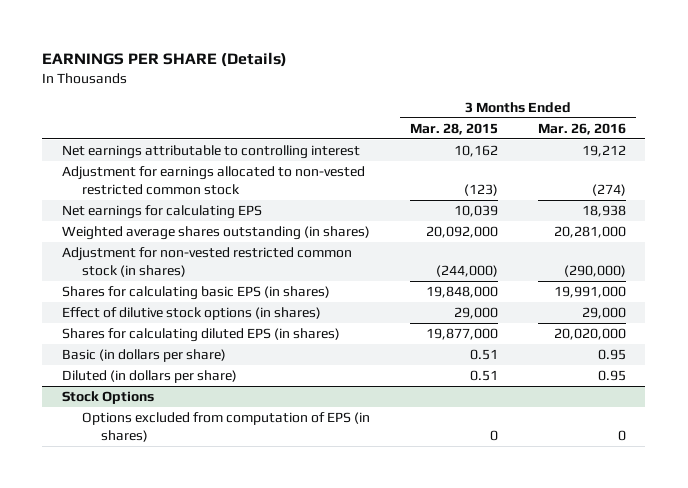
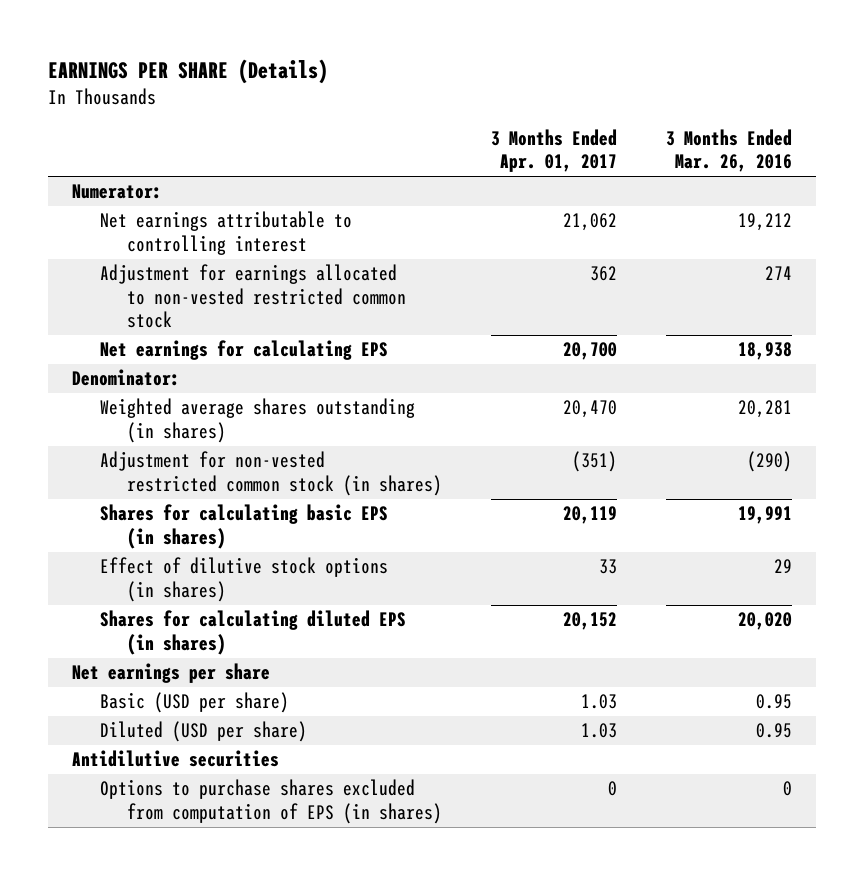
- | 3 Months Ended Mar. 28, 2015 | 3 Months Ended Mar. 26, 2016
+ | 3 Months Ended Apr. 01, 2017 | 3 Months Ended Mar. 26, 2016
+ Numerator:
- Adjustment for earnings allocated to non-vested restricted common stock | (123) | (274)
+ Adjustment for earnings allocated to non-vested restricted common stock | 362 | 274
- Weighted average shares outstanding (in shares) | 20,092,000 | 20,281,000
- Adjustment for non-vested restricted common stock (in shares) | (244,000) | (290,000)
- Shares for calculating basic EPS (in shares) | 19,848,000 | 19,991,000
- Effect of dilutive stock options (in shares) | 29,000 | 29,000
- Shares for calculating diluted EPS (in shares) | 19,877,000 | 20,020,000
- Basic (in dollars per share) | 0.51 | 0.95
- Diluted (in dollars per share) | 0.51 | 0.95
- Stock Options
- Options excluded from computation of EPS (in shares) | 0 | 0
+ Denominator:
+ Weighted average shares outstanding (in shares) | 20,470 | 20,281
+ Adjustment for non-vested restricted common stock (in shares) | (351) | (290)
+ Shares for calculating basic EPS (in shares) | 20,119 | 19,991
+ Effect of dilutive stock options (in shares) | 33 | 29
+ Shares for calculating diluted EPS (in shares) | 20,152 | 20,020
+ Net earnings per share
+ Basic (USD per share) | 1.03 | 0.95
+ Diluted (USD per share) | 1.03 | 0.95
+ Antidilutive securities
+ Options to purchase shares excluded from computation of EPS (in shares) | 0 | 0

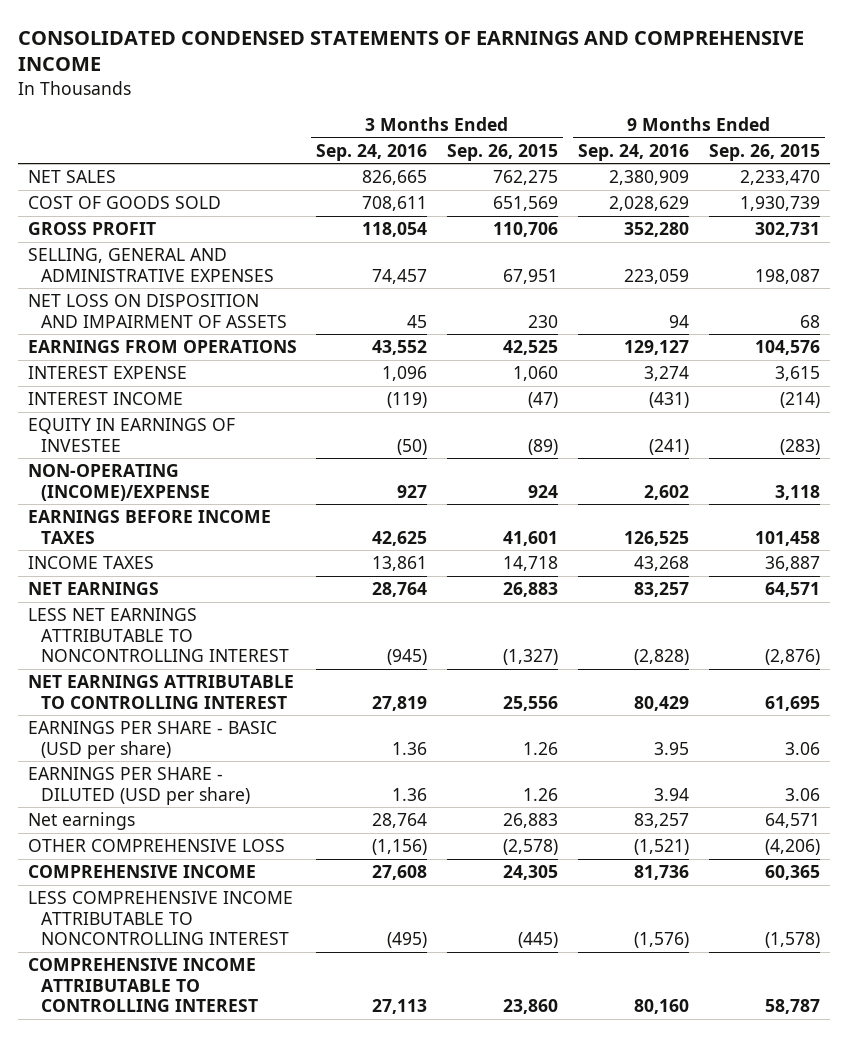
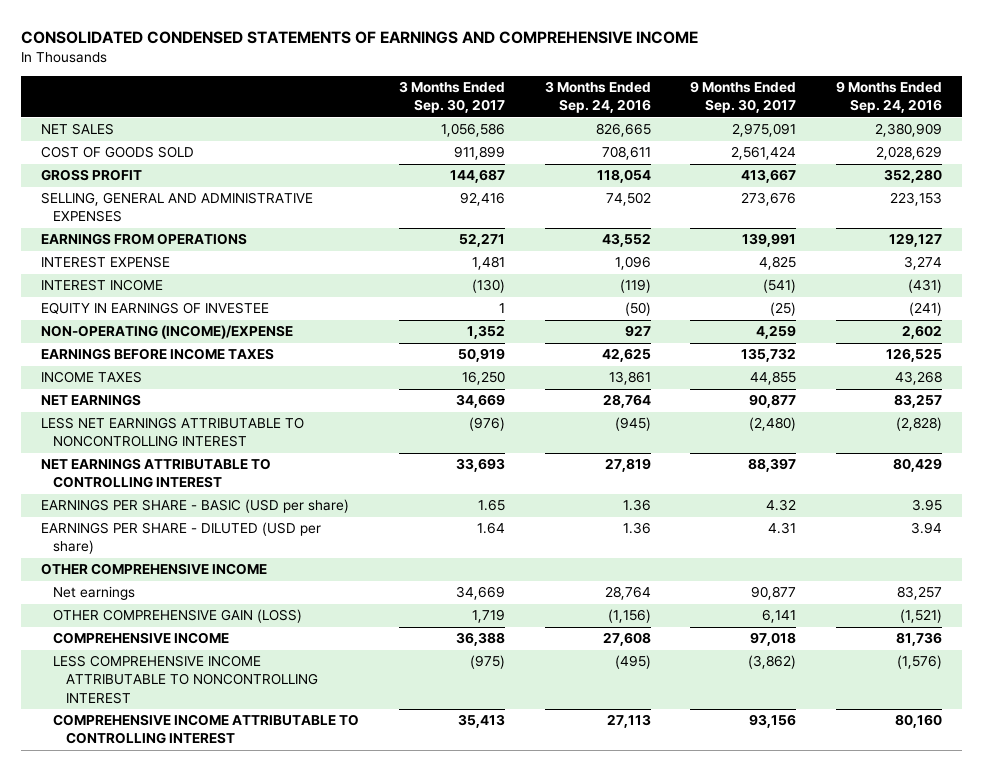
- | 3 Months Ended Sep. 24, 2016 | 3 Months Ended Sep. 26, 2015 | 9 Months Ended Sep. 24, 2016 | 9 Months Ended Sep. 26, 2015
+ | 3 Months Ended Sep. 30, 2017 | 3 Months Ended Sep. 24, 2016 | 9 Months Ended Sep. 30, 2017 | 9 Months Ended Sep. 24, 2016
- SELLING, GENERAL AND ADMINISTRATIVE EXPENSES | 74,457 | 67,951 | 223,059 | 198,087
- NET LOSS ON DISPOSITION AND IMPAIRMENT OF ASSETS | 45 | 230 | 94 | 68
+ SELLING, GENERAL AND ADMINISTRATIVE EXPENSES | 92,416 | 74,502 | 273,676 | 223,153
+ OTHER COMPREHENSIVE INCOME
- OTHER COMPREHENSIVE LOSS | (1,156) | (2,578) | (1,521) | (4,206)
+ OTHER COMPREHENSIVE GAIN (LOSS) | 1,719 | (1,156) | 6,141 | (1,521)

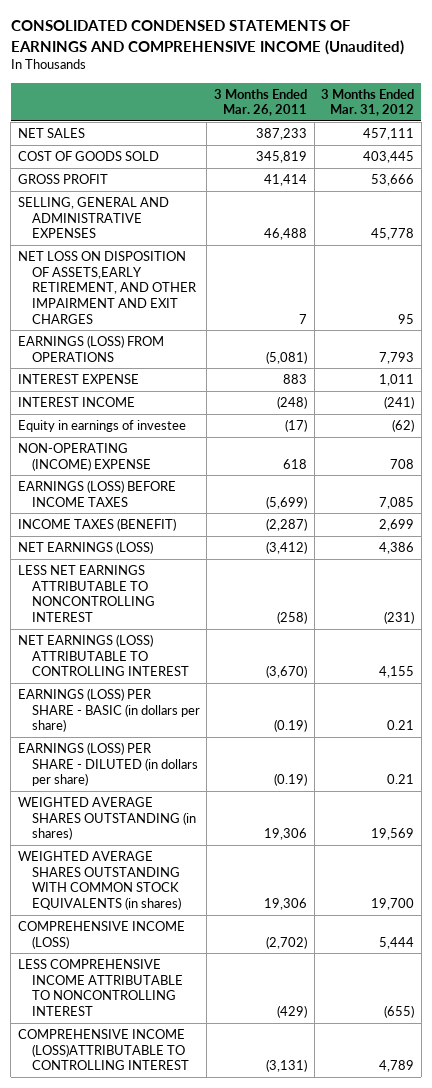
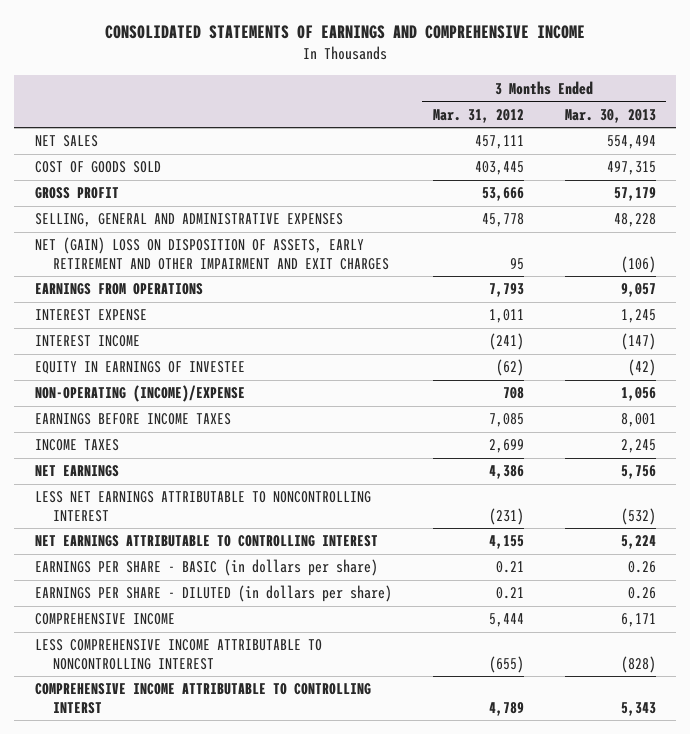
- CONSOLIDATED CONDENSED STATEMENTS OF EARNINGS AND COMPREHENSIVE INCOME (Unaudited)
+ CONSOLIDATED STATEMENTS OF EARNINGS AND COMPREHENSIVE INCOME
- | 3 Months Ended Mar. 26, 2011 | 3 Months Ended Mar. 31, 2012
+ | 3 Months Ended Mar. 31, 2012 | 3 Months Ended Mar. 30, 2013
- NET LOSS ON DISPOSITION OF ASSETS,EARLY RETIREMENT, AND OTHER IMPAIRMENT AND EXIT CHARGES | 7 | 95
- EARNINGS (LOSS) FROM OPERATIONS | (5,081) | 7,793
+ NET (GAIN) LOSS ON DISPOSITION OF ASSETS, EARLY RETIREMENT AND OTHER IMPAIRMENT AND EXIT CHARGES | 95 | (106)
+ EARNINGS FROM OPERATIONS | 7,793 | 9,057
- Equity in earnings of investee | (17) | (62)
- NON-OPERATING (INCOME) EXPENSE | 618 | 708
- EARNINGS (LOSS) BEFORE INCOME TAXES | (5,699) | 7,085
- INCOME TAXES (BENEFIT) | (2,287) | 2,699
- NET EARNINGS (LOSS) | (3,412) | 4,386
+ EQUITY IN EARNINGS OF INVESTEE | (62) | (42)
+ NON-OPERATING (INCOME)/EXPENSE | 708 | 1,056
+ EARNINGS BEFORE INCOME TAXES | 7,085 | 8,001
+ INCOME TAXES | 2,699 | 2,245
+ NET EARNINGS | 4,386 | 5,756
- NET EARNINGS (LOSS) ATTRIBUTABLE TO CONTROLLING INTEREST | (3,670) | 4,155
- EARNINGS (LOSS) PER SHARE - BASIC (in dollars per share) | (0.19) | 0.21
- EARNINGS (LOSS) PER SHARE - DILUTED (in dollars per share) | (0.19) | 0.21
- WEIGHTED AVERAGE SHARES OUTSTANDING (in shares) | 19,306 | 19,569
- WEIGHTED AVERAGE SHARES OUTSTANDING WITH COMMON STOCK EQUIVALENTS (in shares) | 19,306 | 19,700
- COMPREHENSIVE INCOME (LOSS) | (2,702) | 5,444
+ NET EARNINGS ATTRIBUTABLE TO CONTROLLING INTEREST | 4,155 | 5,224
+ EARNINGS PER SHARE - BASIC (in dollars per share) | 0.21 | 0.26
+ EARNINGS PER SHARE - DILUTED (in dollars per share) | 0.21 | 0.26
+ COMPREHENSIVE INCOME | 5,444 | 6,171
- COMPREHENSIVE INCOME (LOSS)ATTRIBUTABLE TO CONTROLLING INTEREST | (3,131) | 4,789
+ COMPREHENSIVE INCOME ATTRIBUTABLE TO CONTROLLING INTERST | 4,789 | 5,343

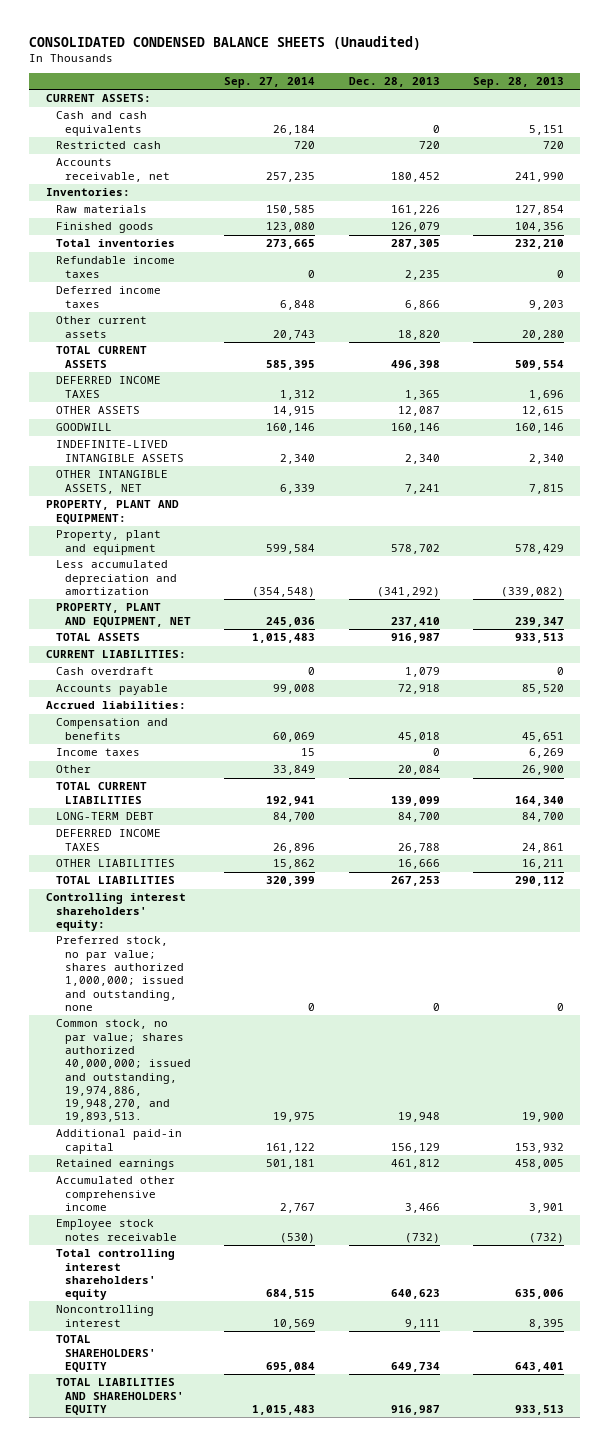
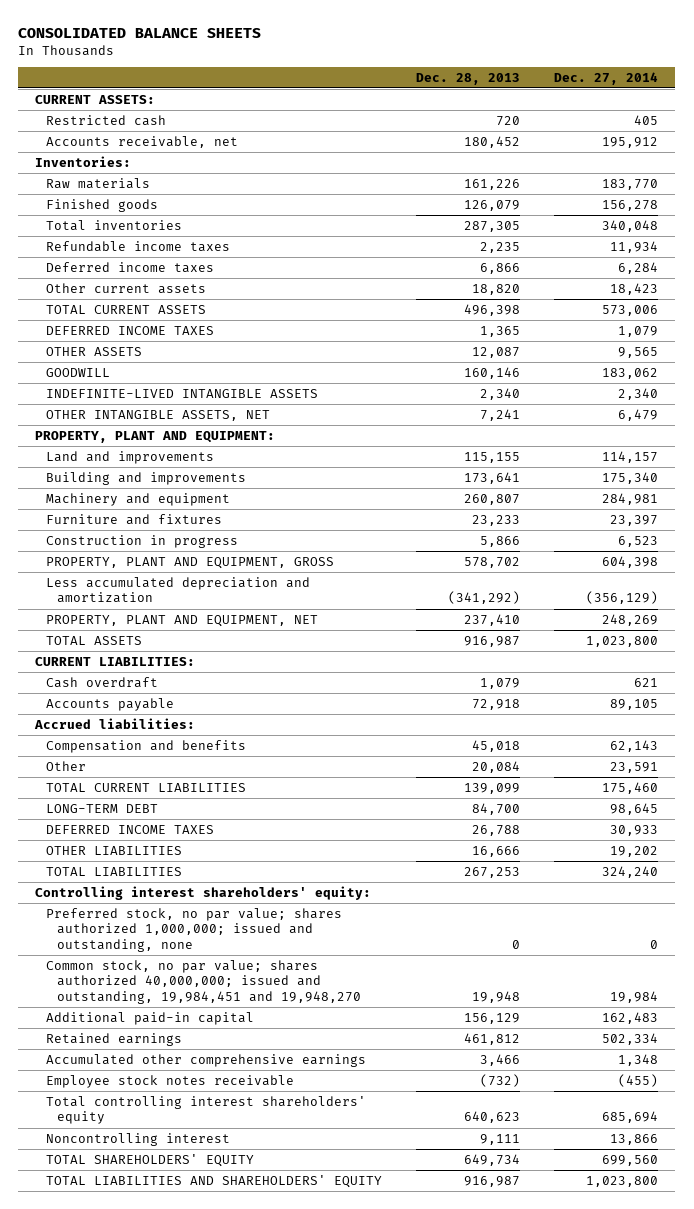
- CONSOLIDATED CONDENSED BALANCE SHEETS (Unaudited)
+ CONSOLIDATED BALANCE SHEETS
- | Sep. 27, 2014 | Dec. 28, 2013 | Sep. 28, 2013
+ | Dec. 28, 2013 | Dec. 27, 2014
- Cash and cash equivalents | 26,184 | 0 | 5,151
- Property, plant and equipment | 599,584 | 578,702 | 578,429
+ Land and improvements | 115,155 | 114,157
+ Building and improvements | 173,641 | 175,340
+ Machinery and equipment | 260,807 | 284,981
+ Furniture and fixtures | 23,233 | 23,397
+ Construction in progress | 5,866 | 6,523
+ PROPERTY, PLANT AND EQUIPMENT, GROSS | 578,702 | 604,398
- Income taxes | 15 | 0 | 6,269
- Common stock, no par value; shares authorized 40,000,000; issued and outstanding, 19,974,886, 19,948,270, and 19,893,513. | 19,975 | 19,948 | 19,900
+ Common stock, no par value; shares authorized 40,000,000; issued and outstanding, 19,984,451 and 19,948,270 | 19,948 | 19,984
- Accumulated other comprehensive income | 2,767 | 3,466 | 3,901
+ Accumulated other comprehensive earnings | 3,466 | 1,348

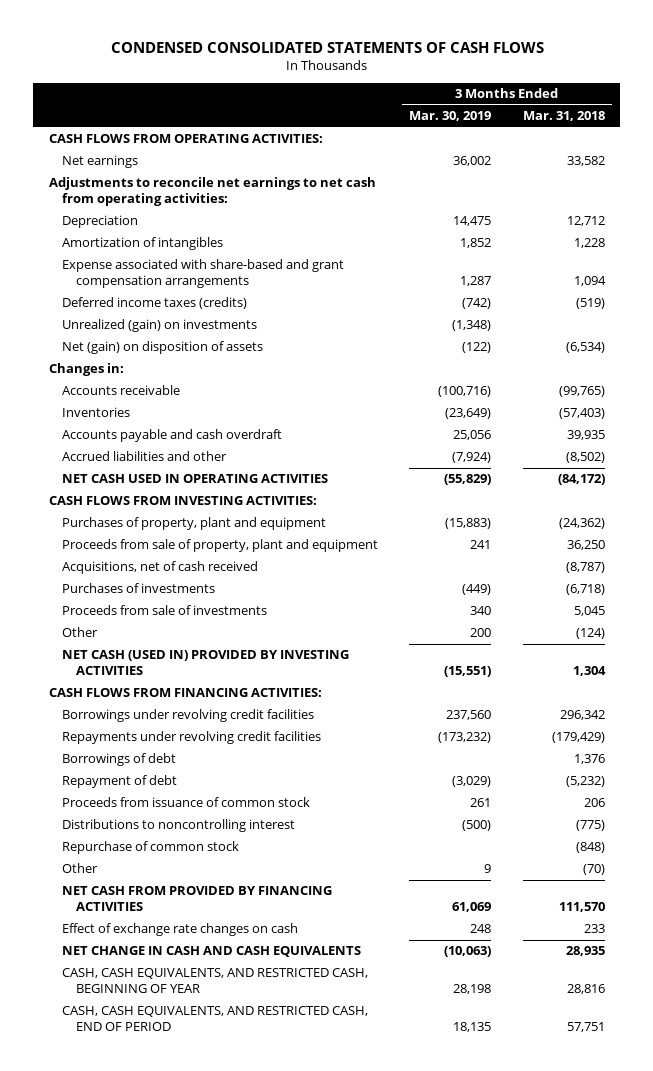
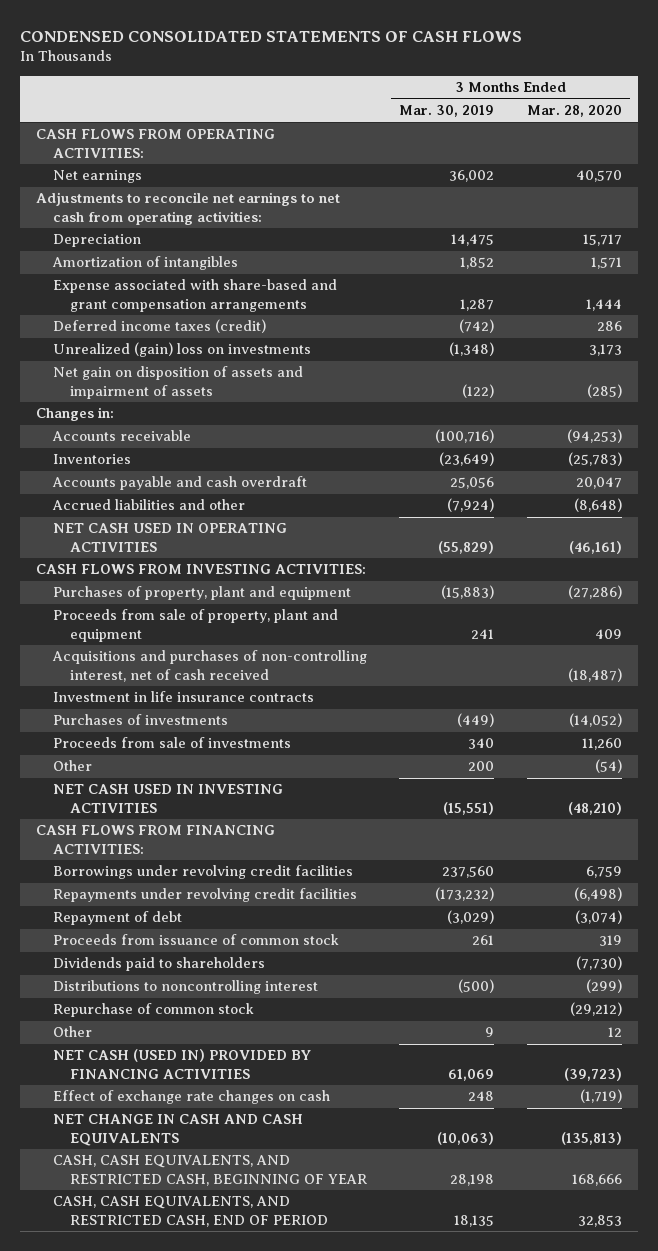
- | 3 Months Ended Mar. 30, 2019 | 3 Months Ended Mar. 31, 2018
+ | 3 Months Ended Mar. 30, 2019 | 3 Months Ended Mar. 28, 2020
- Deferred income taxes (credits) | (742) | (519)
- Unrealized (gain) on investments | (1,348) |
- Net (gain) on disposition of assets | (122) | (6,534)
+ Deferred income taxes (credit) | (742) | 286
+ Unrealized (gain) loss on investments | (1,348) | 3,173
+ Net gain on disposition of assets and impairment of assets | (122) | (285)
- Acquisitions, net of cash received | | (8,787)
+ Acquisitions and purchases of non-controlling interest, net of cash received | | (18,487)
+ Investment in life insurance contracts
- NET CASH (USED IN) PROVIDED BY INVESTING ACTIVITIES | (15,551) | 1,304
+ NET CASH USED IN INVESTING ACTIVITIES | (15,551) | (48,210)
- Borrowings of debt | | 1,376
+ Dividends paid to shareholders | | (7,730)
- NET CASH FROM PROVIDED BY FINANCING ACTIVITIES | 61,069 | 111,570
+ NET CASH (USED IN) PROVIDED BY FINANCING ACTIVITIES | 61,069 | (39,723)

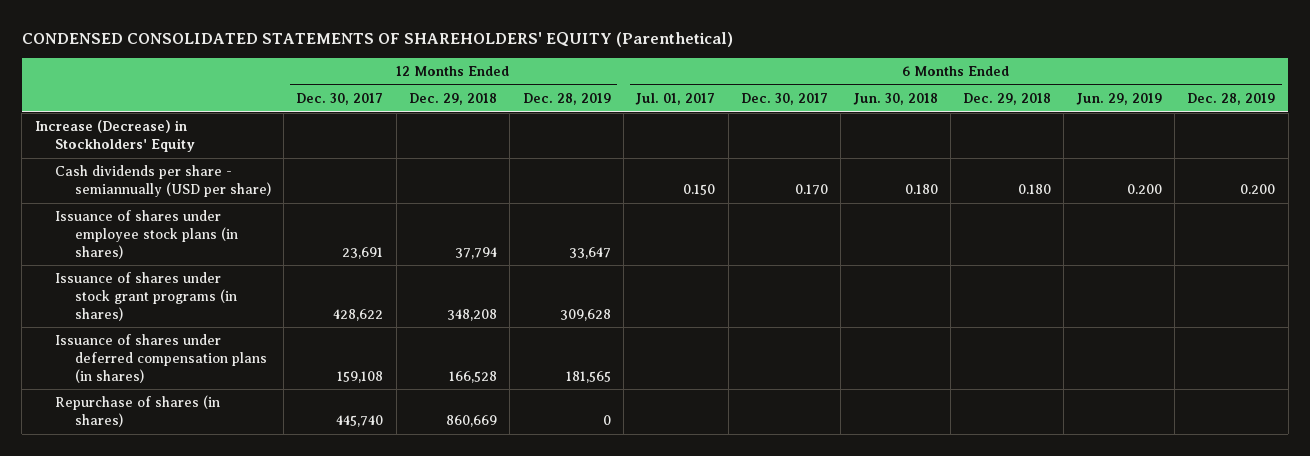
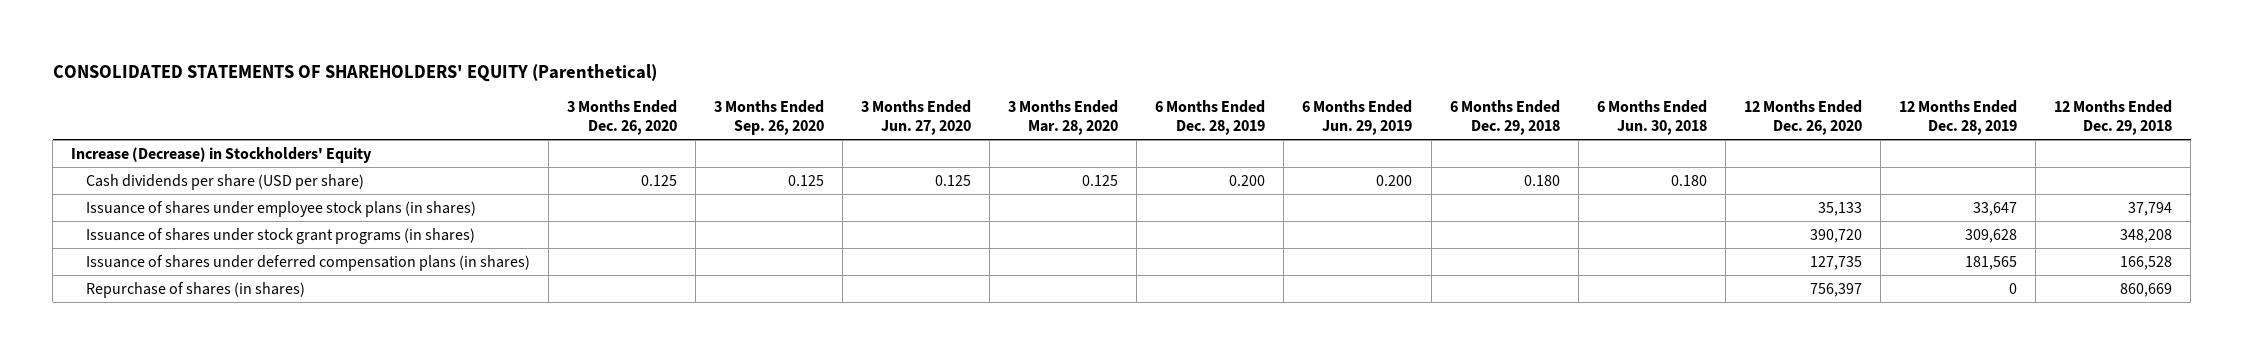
- CONDENSED CONSOLIDATED STATEMENTS OF SHAREHOLDERS' EQUITY (Parenthetical)
+ CONSOLIDATED STATEMENTS OF SHAREHOLDERS' EQUITY (Parenthetical)
- | 12 Months Ended Dec. 30, 2017 | 12 Months Ended Dec. 29, 2018 | 12 Months Ended Dec. 28, 2019 | 6 Months Ended Jul. 01, 2017 | 6 Months Ended Dec. 30, 2017 | 6 Months Ended Jun. 30, 2018 | 6 Months Ended Dec. 29, 2018 | 6 Months Ended Jun. 29, 2019 | 6 Months Ended Dec. 28, 2019
+ | 3 Months Ended Dec. 26, 2020 | 3 Months Ended Sep. 26, 2020 | 3 Months Ended Jun. 27, 2020 | 3 Months Ended Mar. 28, 2020 | 6 Months Ended Dec. 28, 2019 | 6 Months Ended Jun. 29, 2019 | 6 Months Ended Dec. 29, 2018 | 6 Months Ended Jun. 30, 2018 | 12 Months Ended Dec. 26, 2020 | 12 Months Ended Dec. 28, 2019 | 12 Months Ended Dec. 29, 2018
- Cash dividends per share - semiannually (USD per share) | | | | 0.150 | 0.170 | 0.180 | 0.180 | 0.200 | 0.200
+ Cash dividends per share (USD per share) | 0.125 | 0.125 | 0.125 | 0.125 | 0.200 | 0.200 | 0.180 | 0.180 | | |

